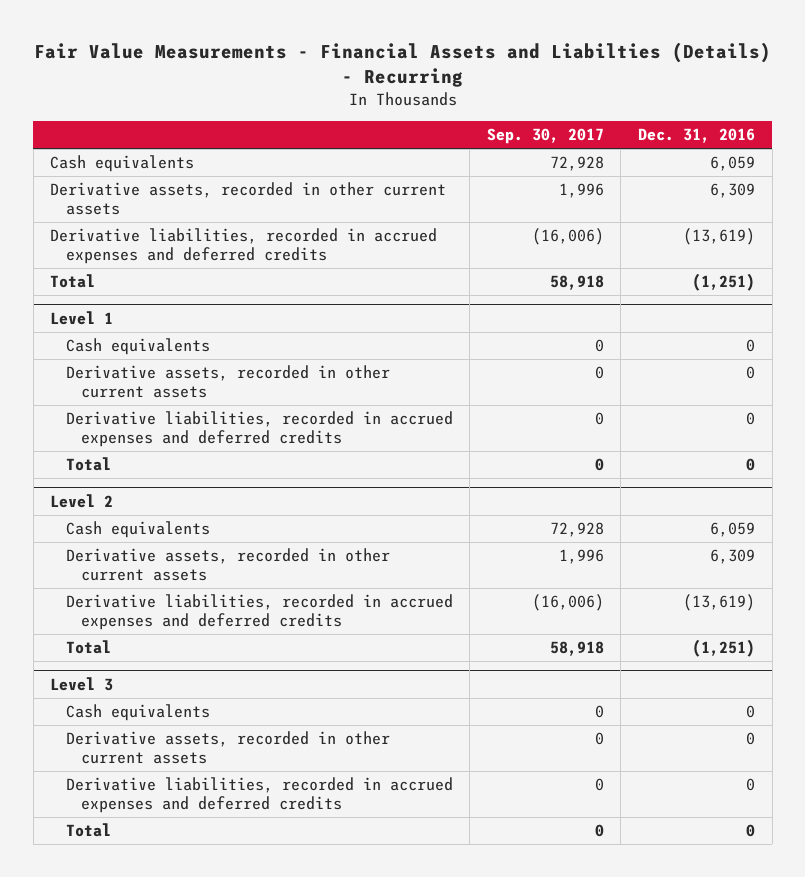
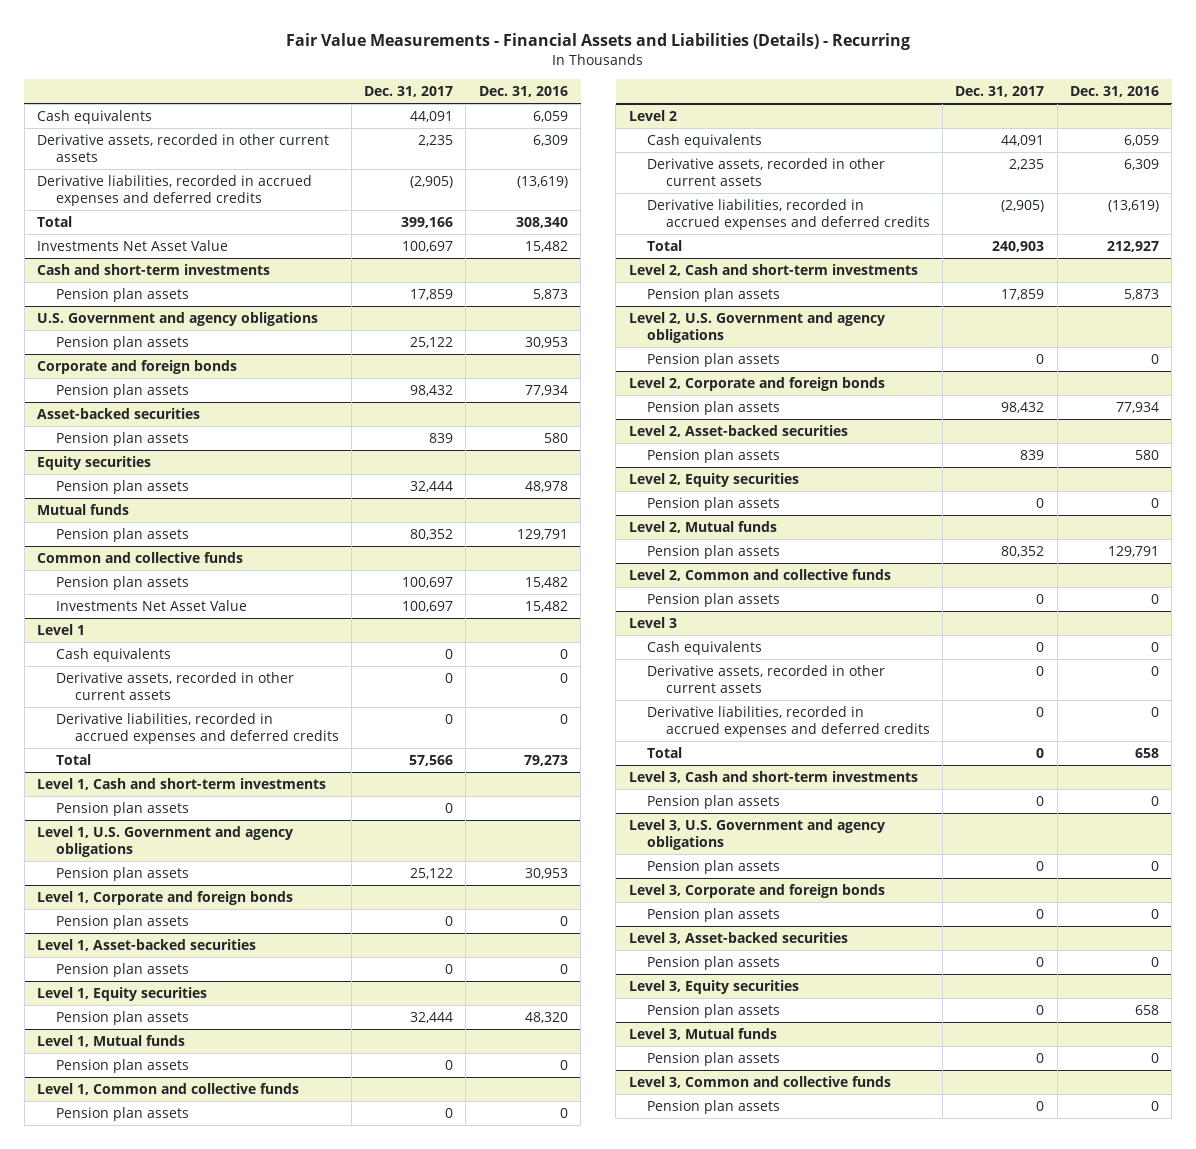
- Fair Value Measurements - Financial Assets and Liabilties (Details) - Recurring
+ Fair Value Measurements - Financial Assets and Liabilities (Details) - Recurring
- | Sep. 30, 2017 | Dec. 31, 2016
+ | Dec. 31, 2017 | Dec. 31, 2016
- Total | 58,918 | (1,251)
+ Total | 399,166 | 308,340
+ Investments Net Asset Value | 100,697 | 15,482
+ Cash and short-term investments
+ Pension plan assets | 17,859 | 5,873
+ U.S. Government and agency obligations
+ Pension plan assets | 25,122 | 30,953
+ Corporate and foreign bonds
+ Pension plan assets | 98,432 | 77,934
+ Asset-backed securities
+ Pension plan assets | 839 | 580
+ Equity securities
+ Pension plan assets | 32,444 | 48,978
+ Mutual funds
+ Pension plan assets | 80,352 | 129,791
+ Common and collective funds
+ Pension plan assets | 100,697 | 15,482
+ Investments Net Asset Value | 100,697 | 15,482
@ Level 1
- Total | 0 | 0
+ Total | 57,566 | 79,273
+ Level 1, Cash and short-term investments
+ Pension plan assets | 0 |
+ Level 1, U.S. Government and agency obligations
+ Pension plan assets | 25,122 | 30,953
+ Level 1, Corporate and foreign bonds
+ Pension plan assets | 0 | 0
+ Level 1, Asset-backed securities
+ Pension plan assets | 0 | 0
+ Level 1, Equity securities
+ Pension plan assets | 32,444 | 48,320
+ Level 1, Mutual funds
+ Pension plan assets | 0 | 0
+ Level 1, Common and collective funds
+ Pension plan assets | 0 | 0
@ Level 2
- Total | 58,918 | (1,251)
+ Total | 240,903 | 212,927
+ Level 2, Cash and short-term investments
+ Pension plan assets | 17,859 | 5,873
+ Level 2, U.S. Government and agency obligations
+ Pension plan assets | 0 | 0
+ Level 2, Corporate and foreign bonds
+ Pension plan assets | 98,432 | 77,934
+ Level 2, Asset-backed securities
+ Pension plan assets | 839 | 580
+ Level 2, Equity securities
+ Pension plan assets | 0 | 0
+ Level 2, Mutual funds
+ Pension plan assets | 80,352 | 129,791
+ Level 2, Common and collective funds
+ Pension plan assets | 0 | 0
@ Level 3
- Total | 0 | 0
+ Total | 0 | 658
+ Level 3, Cash and short-term investments
+ Pension plan assets | 0 | 0
+ Level 3, U.S. Government and agency obligations
+ Pension plan assets | 0 | 0
+ Level 3, Corporate and foreign bonds
+ Pension plan assets | 0 | 0
+ Level 3, Asset-backed securities
+ Pension plan assets | 0 | 0
+ Level 3, Equity securities
+ Pension plan assets | 0 | 658
+ Level 3, Mutual funds
+ Pension plan assets | 0 | 0
+ Level 3, Common and collective funds
+ Pension plan assets | 0 | 0

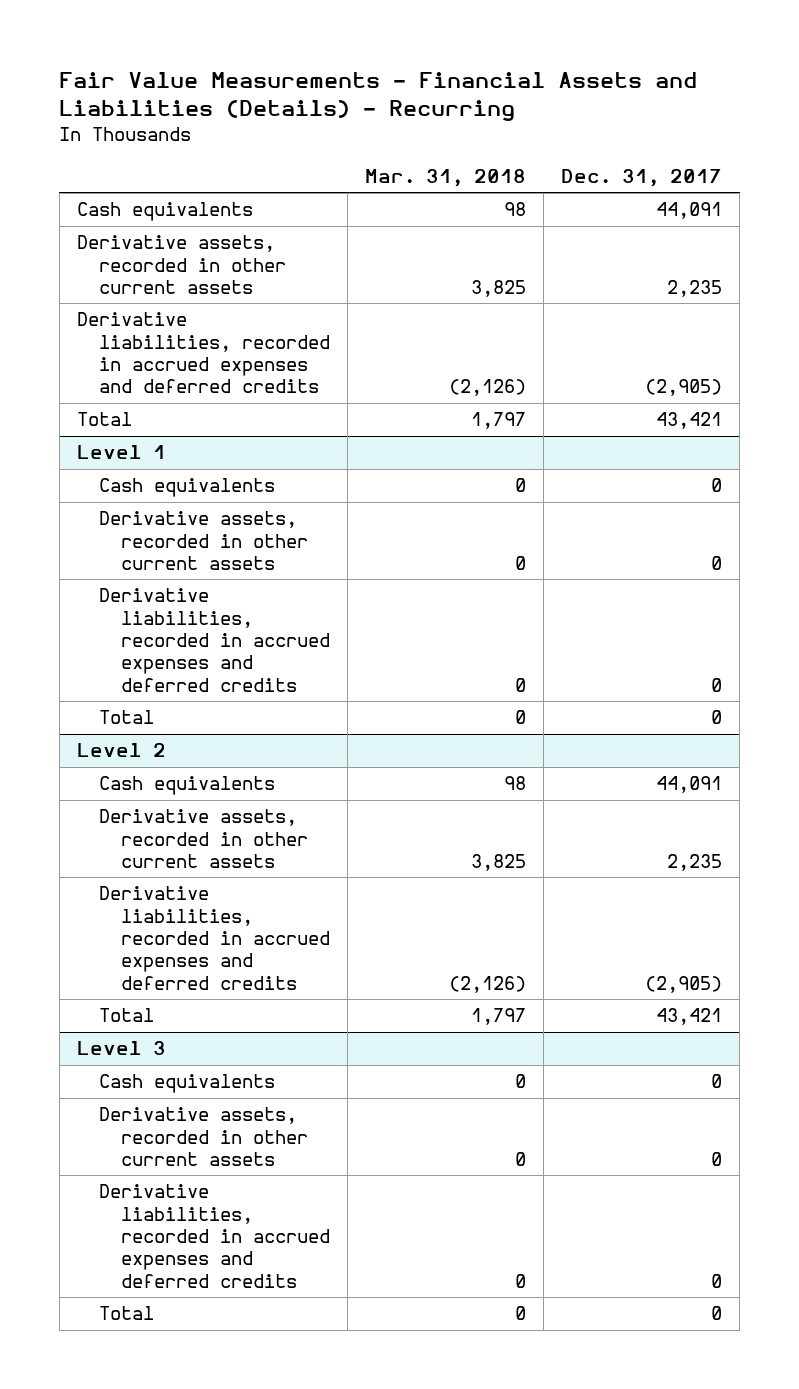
- | Dec. 31, 2017 | Dec. 31, 2016
+ | Mar. 31, 2018 | Dec. 31, 2017
- Total | 399,166 | 308,340
- Investments Net Asset Value | 100,697 | 15,482
- Cash and short-term investments
- Pension plan assets | 17,859 | 5,873
- U.S. Government and agency obligations
- Pension plan assets | 25,122 | 30,953
- Corporate and foreign bonds
- Pension plan assets | 98,432 | 77,934
- Asset-backed securities
- Pension plan assets | 839 | 580
- Equity securities
- Pension plan assets | 32,444 | 48,978
- Mutual funds
- Pension plan assets | 80,352 | 129,791
- Common and collective funds
- Pension plan assets | 100,697 | 15,482
- Investments Net Asset Value | 100,697 | 15,482
+ Total | 1,797 | 43,421
@ Level 1
- Total | 57,566 | 79,273
- Level 1, Cash and short-term investments
- Pension plan assets | 0 |
- Level 1, U.S. Government and agency obligations
- Pension plan assets | 25,122 | 30,953
- Level 1, Corporate and foreign bonds
- Pension plan assets | 0 | 0
- Level 1, Asset-backed securities
- Pension plan assets | 0 | 0
- Level 1, Equity securities
- Pension plan assets | 32,444 | 48,320
- Level 1, Mutual funds
- Pension plan assets | 0 | 0
- Level 1, Common and collective funds
- Pension plan assets | 0 | 0
@ Level 1
+ Total | 0 | 0
@ Level 2
- Total | 240,903 | 212,927
- Level 2, Cash and short-term investments
- Pension plan assets | 17,859 | 5,873
- Level 2, U.S. Government and agency obligations
- Pension plan assets | 0 | 0
- Level 2, Corporate and foreign bonds
- Pension plan assets | 98,432 | 77,934
- Level 2, Asset-backed securities
- Pension plan assets | 839 | 580
- Level 2, Equity securities
- Pension plan assets | 0 | 0
- Level 2, Mutual funds
- Pension plan assets | 80,352 | 129,791
- Level 2, Common and collective funds
- Pension plan assets | 0 | 0
@ Level 2
+ Total | 1,797 | 43,421
- Level 3, Cash and short-term investments
- Pension plan assets | 0 | 0
- Level 3, U.S. Government and agency obligations
- Pension plan assets | 0 | 0
- Level 3, Corporate and foreign bonds
- Pension plan assets | 0 | 0
- Level 3, Asset-backed securities
- Pension plan assets | 0 | 0
- Level 3, Equity securities
- Pension plan assets | 0 | 658
- Level 3, Mutual funds
- Pension plan assets | 0 | 0
- Level 3, Common and collective funds
- Pension plan assets | 0 | 0

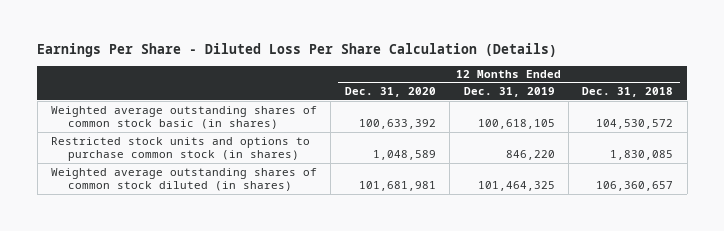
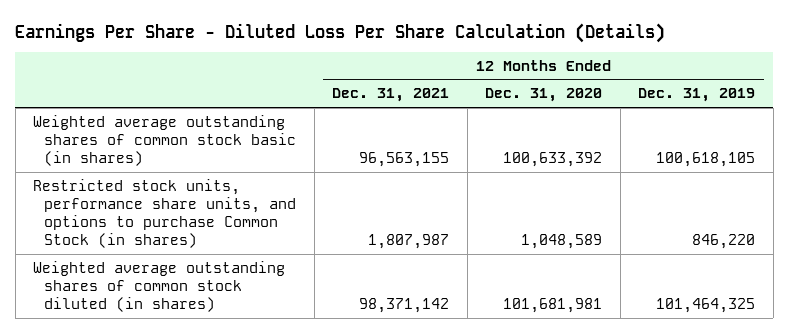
- | 12 Months Ended Dec. 31, 2020 | 12 Months Ended Dec. 31, 2019 | 12 Months Ended Dec. 31, 2018
+ | 12 Months Ended Dec. 31, 2021 | 12 Months Ended Dec. 31, 2020 | 12 Months Ended Dec. 31, 2019
- Restricted stock units and options to purchase common stock (in shares) | 1,048,589 | 846,220 | 1,830,085
+ Restricted stock units, performance share units, and options to purchase Common Stock (in shares) | 1,807,987 | 1,048,589 | 846,220

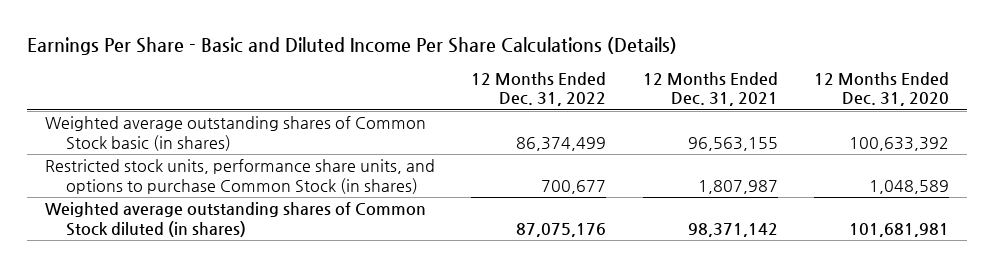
- Earnings Per Share - Diluted Loss Per Share Calculation (Details)
+ Earnings Per Share - Basic and Diluted Income Per Share Calculations (Details)
- | 12 Months Ended Dec. 31, 2021 | 12 Months Ended Dec. 31, 2020 | 12 Months Ended Dec. 31, 2019
+ | 12 Months Ended Dec. 31, 2022 | 12 Months Ended Dec. 31, 2021 | 12 Months Ended Dec. 31, 2020
- Weighted average outstanding shares of common stock basic (in shares) | 96,563,155 | 100,633,392 | 100,618,105
+ Weighted average outstanding shares of Common Stock basic (in shares) | 86,374,499 | 96,563,155 | 100,633,392
- Weighted average outstanding shares of common stock diluted (in shares) | 98,371,142 | 101,681,981 | 101,464,325
+ Weighted average outstanding shares of Common Stock diluted (in shares) | 87,075,176 | 98,371,142 | 101,681,981

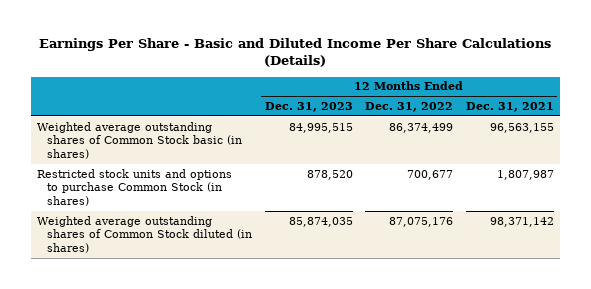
- | 12 Months Ended Dec. 31, 2022 | 12 Months Ended Dec. 31, 2021 | 12 Months Ended Dec. 31, 2020
+ | 12 Months Ended Dec. 31, 2023 | 12 Months Ended Dec. 31, 2022 | 12 Months Ended Dec. 31, 2021
- Restricted stock units, performance share units, and options to purchase Common Stock (in shares) | 700,677 | 1,807,987 | 1,048,589
+ Restricted stock units and options to purchase Common Stock (in shares) | 878,520 | 700,677 | 1,807,987

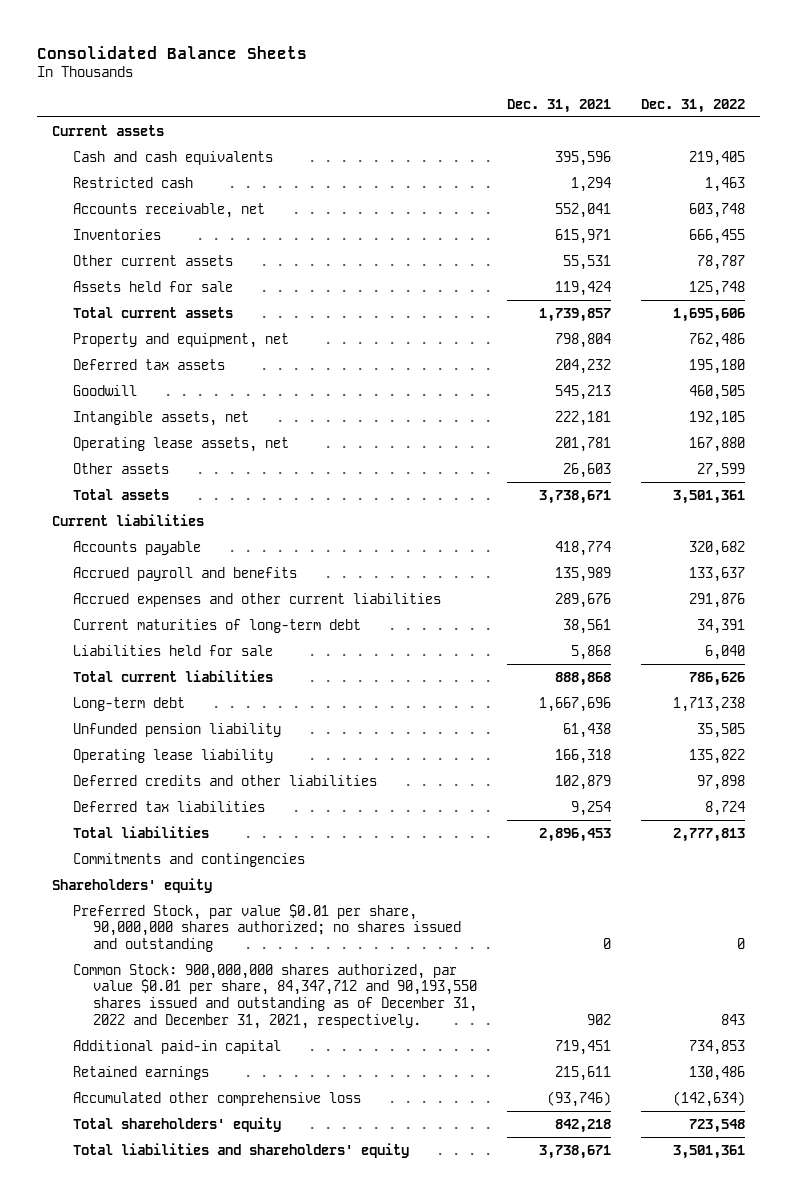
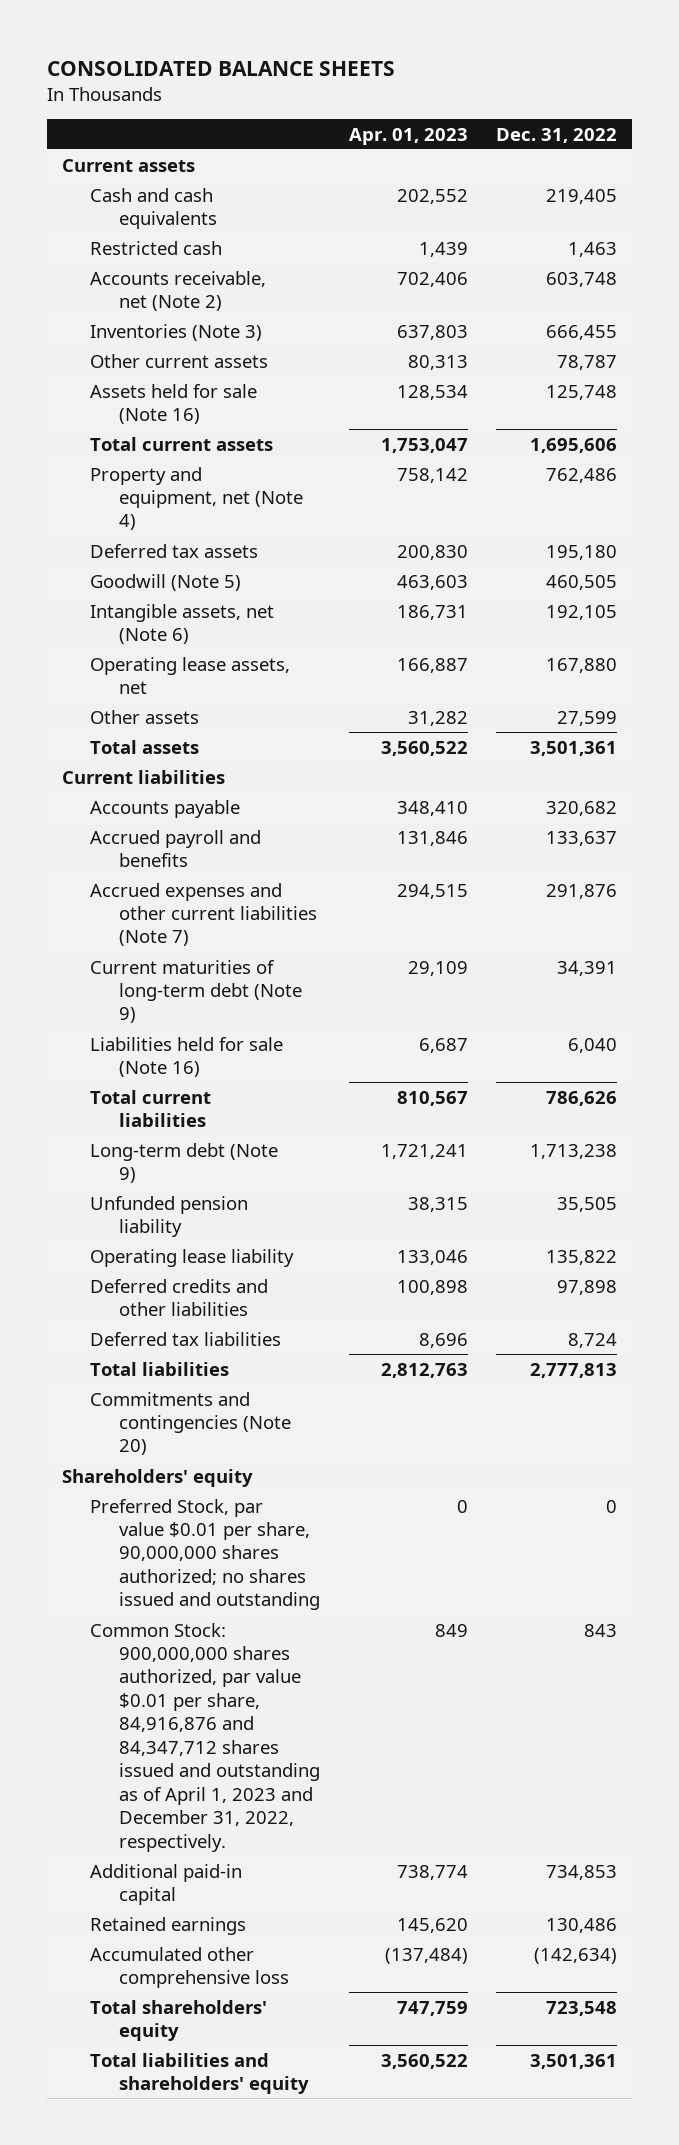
- Consolidated Balance Sheets
+ CONSOLIDATED BALANCE SHEETS
- | Dec. 31, 2021 | Dec. 31, 2022
+ | Apr. 01, 2023 | Dec. 31, 2022
- Accounts receivable, net | 552,041 | 603,748
- Inventories | 615,971 | 666,455
+ Accounts receivable, net (Note 2) | 702,406 | 603,748
+ Inventories (Note 3) | 637,803 | 666,455
- Assets held for sale | 119,424 | 125,748
+ Assets held for sale (Note 16) | 128,534 | 125,748
- Property and equipment, net | 798,804 | 762,486
+ Property and equipment, net (Note 4) | 758,142 | 762,486
- Goodwill | 545,213 | 460,505
- Intangible assets, net | 222,181 | 192,105
+ Goodwill (Note 5) | 463,603 | 460,505
+ Intangible assets, net (Note 6) | 186,731 | 192,105
- Accrued expenses and other current liabilities | 289,676 | 291,876
- Current maturities of long-term debt | 38,561 | 34,391
- Liabilities held for sale | 5,868 | 6,040
+ Accrued expenses and other current liabilities (Note 7) | 294,515 | 291,876
+ Current maturities of long-term debt (Note 9) | 29,109 | 34,391
+ Liabilities held for sale (Note 16) | 6,687 | 6,040
- Long-term debt | 1,667,696 | 1,713,238
+ Long-term debt (Note 9) | 1,721,241 | 1,713,238
- Commitments and contingencies
+ Commitments and contingencies (Note 20)
- Common Stock: 900,000,000 shares authorized, par value $0.01 per share, 84,347,712 and 90,193,550 shares issued and outstanding as of December 31, 2022 and December 31, 2021, respectively. | 902 | 843
+ Common Stock: 900,000,000 shares authorized, par value $0.01 per share, 84,916,876 and 84,347,712 shares issued and outstanding as of April 1, 2023 and December 31, 2022, respectively. | 849 | 843

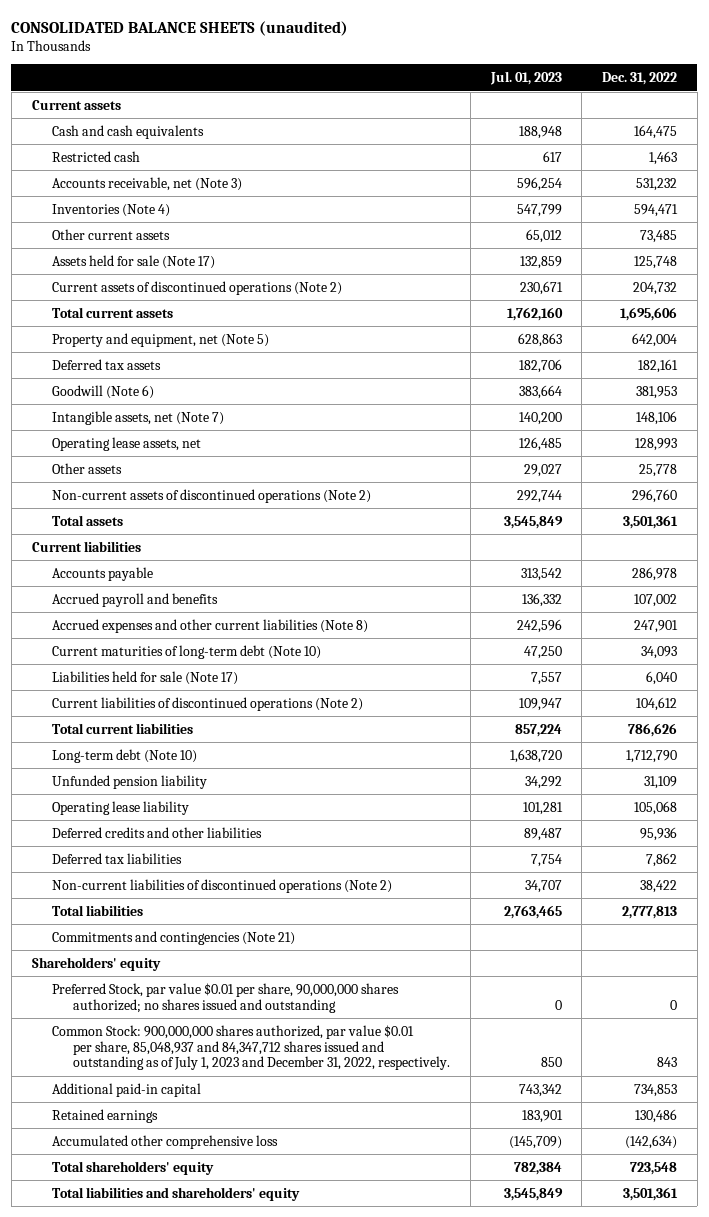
- CONSOLIDATED BALANCE SHEETS
+ CONSOLIDATED BALANCE SHEETS (unaudited)
- | Apr. 01, 2023 | Dec. 31, 2022
+ | Jul. 01, 2023 | Dec. 31, 2022
- Cash and cash equivalents | 202,552 | 219,405
+ Cash and cash equivalents | 188,948 | 164,475
- Accounts receivable, net (Note 2) | 702,406 | 603,748
- Inventories (Note 3) | 637,803 | 666,455
- Other current assets | 80,313 | 78,787
- Assets held for sale (Note 16) | 128,534 | 125,748
+ Accounts receivable, net (Note 3) | 596,254 | 531,232
+ Inventories (Note 4) | 547,799 | 594,471
+ Other current assets | 65,012 | 73,485
+ Assets held for sale (Note 17) | 132,859 | 125,748
+ Current assets of discontinued operations (Note 2) | 230,671 | 204,732
- Property and equipment, net (Note 4) | 758,142 | 762,486
- Deferred tax assets | 200,830 | 195,180
- Goodwill (Note 5) | 463,603 | 460,505
- Intangible assets, net (Note 6) | 186,731 | 192,105
- Operating lease assets, net | 166,887 | 167,880
- Other assets | 31,282 | 27,599
+ Property and equipment, net (Note 5) | 628,863 | 642,004
+ Deferred tax assets | 182,706 | 182,161
+ Goodwill (Note 6) | 383,664 | 381,953
+ Intangible assets, net (Note 7) | 140,200 | 148,106
+ Operating lease assets, net | 126,485 | 128,993
+ Other assets | 29,027 | 25,778
+ Non-current assets of discontinued operations (Note 2) | 292,744 | 296,760
- Accounts payable | 348,410 | 320,682
- Accrued payroll and benefits | 131,846 | 133,637
- Accrued expenses and other current liabilities (Note 7) | 294,515 | 291,876
- Current maturities of long-term debt (Note 9) | 29,109 | 34,391
- Liabilities held for sale (Note 16) | 6,687 | 6,040
+ Accounts payable | 313,542 | 286,978
+ Accrued payroll and benefits | 136,332 | 107,002
+ Accrued expenses and other current liabilities (Note 8) | 242,596 | 247,901
+ Current maturities of long-term debt (Note 10) | 47,250 | 34,093
+ Liabilities held for sale (Note 17) | 7,557 | 6,040
+ Current liabilities of discontinued operations (Note 2) | 109,947 | 104,612
- Long-term debt (Note 9) | 1,721,241 | 1,713,238
- Unfunded pension liability | 38,315 | 35,505
- Operating lease liability | 133,046 | 135,822
- Deferred credits and other liabilities | 100,898 | 97,898
- Deferred tax liabilities | 8,696 | 8,724
+ Long-term debt (Note 10) | 1,638,720 | 1,712,790
+ Unfunded pension liability | 34,292 | 31,109
+ Operating lease liability | 101,281 | 105,068
+ Deferred credits and other liabilities | 89,487 | 95,936
+ Deferred tax liabilities | 7,754 | 7,862
+ Non-current liabilities of discontinued operations (Note 2) | 34,707 | 38,422
- Commitments and contingencies (Note 20)
+ Commitments and contingencies (Note 21)
- Common Stock: 900,000,000 shares authorized, par value $0.01 per share, 84,916,876 and 84,347,712 shares issued and outstanding as of April 1, 2023 and December 31, 2022, respectively. | 849 | 843
+ Common Stock: 900,000,000 shares authorized, par value $0.01 per share, 85,048,937 and 84,347,712 shares issued and outstanding as of July 1, 2023 and December 31, 2022, respectively. | 850 | 843

